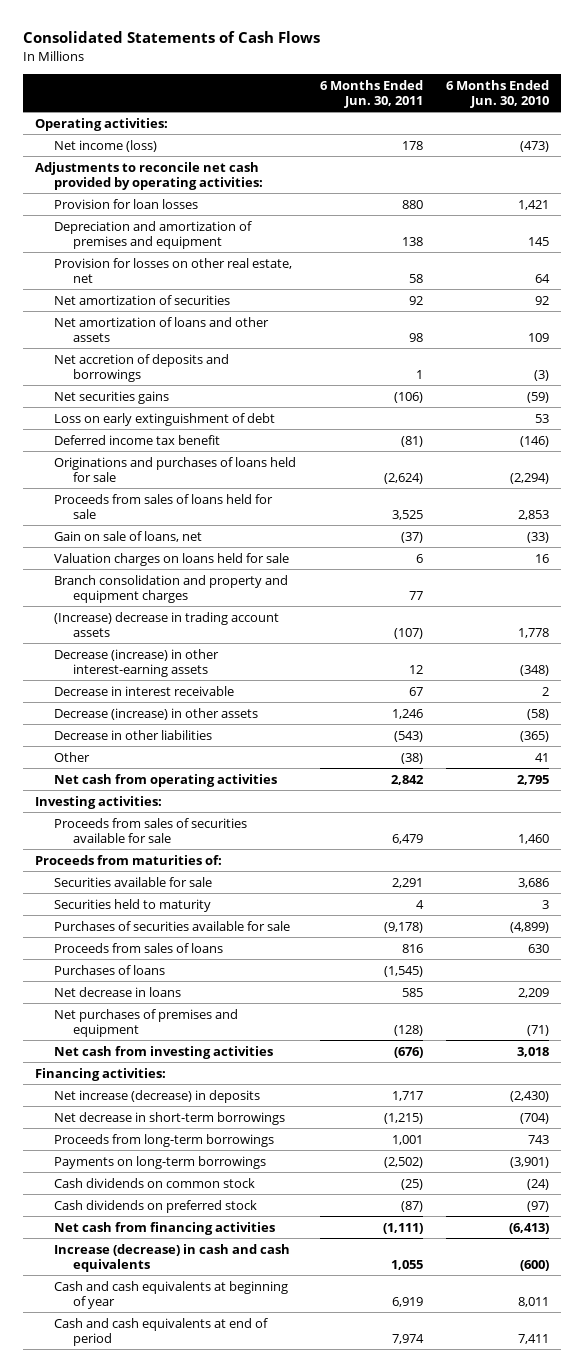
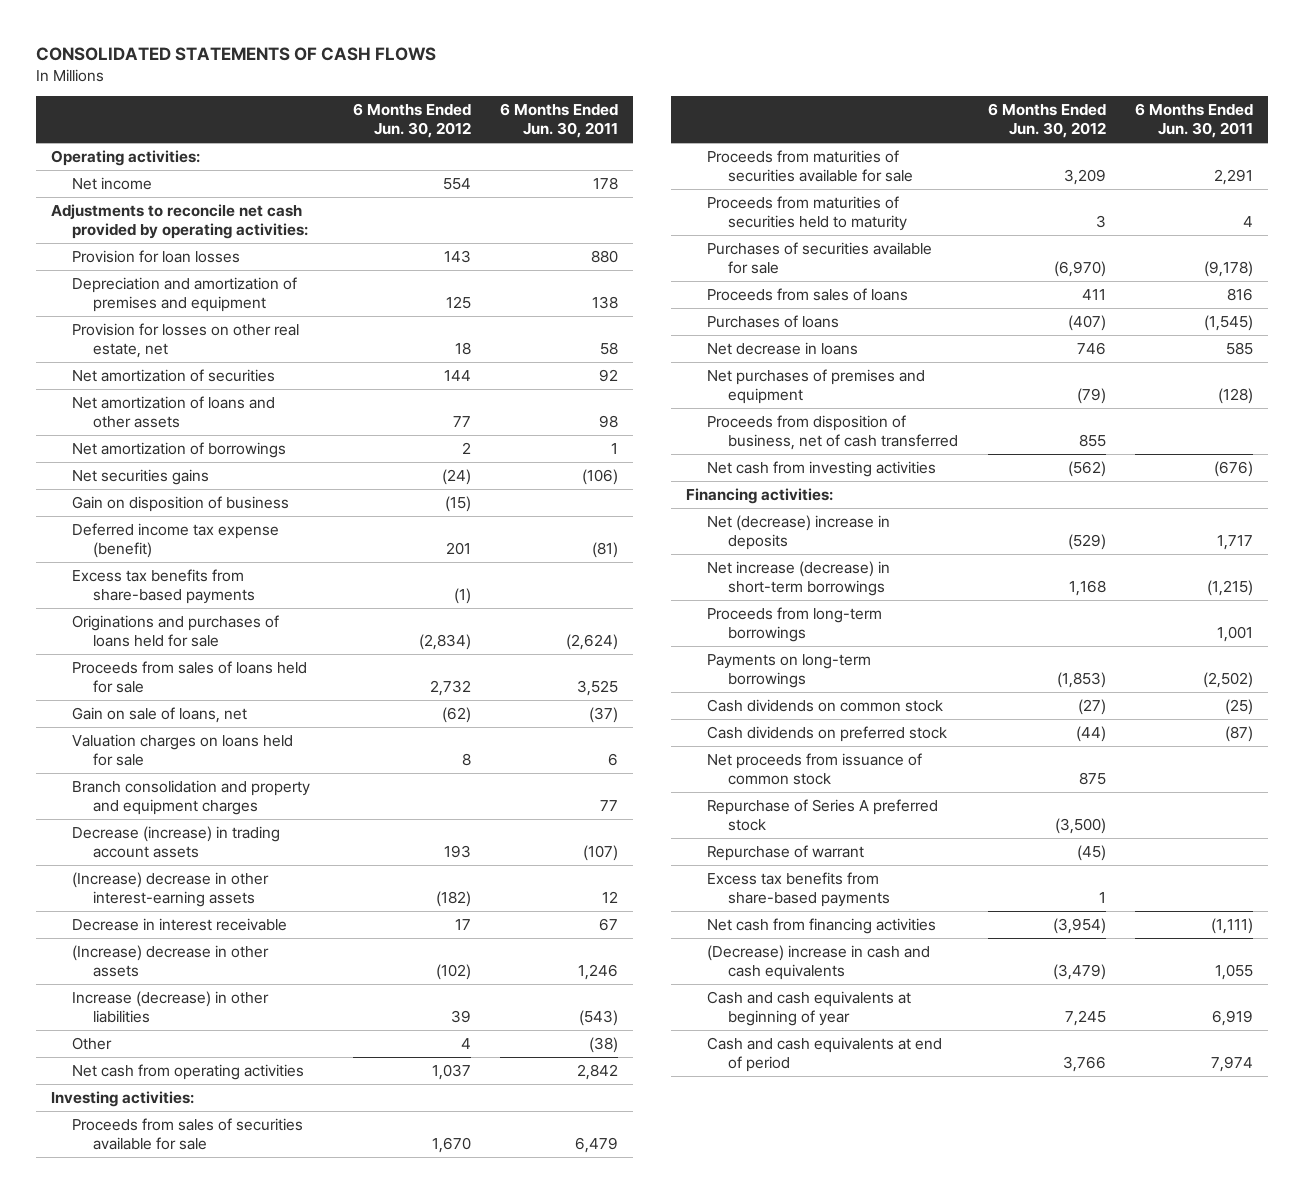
- Consolidated Statements of Cash Flows
+ CONSOLIDATED STATEMENTS OF CASH FLOWS
- | 6 Months Ended Jun. 30, 2011 | 6 Months Ended Jun. 30, 2010
+ | 6 Months Ended Jun. 30, 2012 | 6 Months Ended Jun. 30, 2011
- Net income (loss) | 178 | (473)
+ Net income | 554 | 178
- Net accretion of deposits and borrowings | 1 | (3)
+ Net amortization of borrowings | 2 | 1
- Loss on early extinguishment of debt | | 53
- Deferred income tax benefit | (81) | (146)
+ Gain on disposition of business | (15) |
+ Deferred income tax expense (benefit) | 201 | (81)
+ Excess tax benefits from share-based payments | (1) |
- (Increase) decrease in trading account assets | (107) | 1,778
- Decrease (increase) in other interest-earning assets | 12 | (348)
+ Decrease (increase) in trading account assets | 193 | (107)
+ (Increase) decrease in other interest-earning assets | (182) | 12
- Decrease (increase) in other assets | 1,246 | (58)
- Decrease in other liabilities | (543) | (365)
+ (Increase) decrease in other assets | (102) | 1,246
+ Increase (decrease) in other liabilities | 39 | (543)
- Proceeds from maturities of:
- Securities available for sale | 2,291 | 3,686
- Securities held to maturity | 4 | 3
+ Proceeds from maturities of securities available for sale | 3,209 | 2,291
+ Proceeds from maturities of securities held to maturity | 3 | 4
+ Proceeds from disposition of business, net of cash transferred | 855 |
- Net increase (decrease) in deposits | 1,717 | (2,430)
- Net decrease in short-term borrowings | (1,215) | (704)
+ Net (decrease) increase in deposits | (529) | 1,717
+ Net increase (decrease) in short-term borrowings | 1,168 | (1,215)
+ Net proceeds from issuance of common stock | 875 |
+ Repurchase of Series A preferred stock | (3,500) |
+ Repurchase of warrant | (45) |
+ Excess tax benefits from share-based payments | 1 |
- Increase (decrease) in cash and cash equivalents | 1,055 | (600)
+ (Decrease) increase in cash and cash equivalents | (3,479) | 1,055

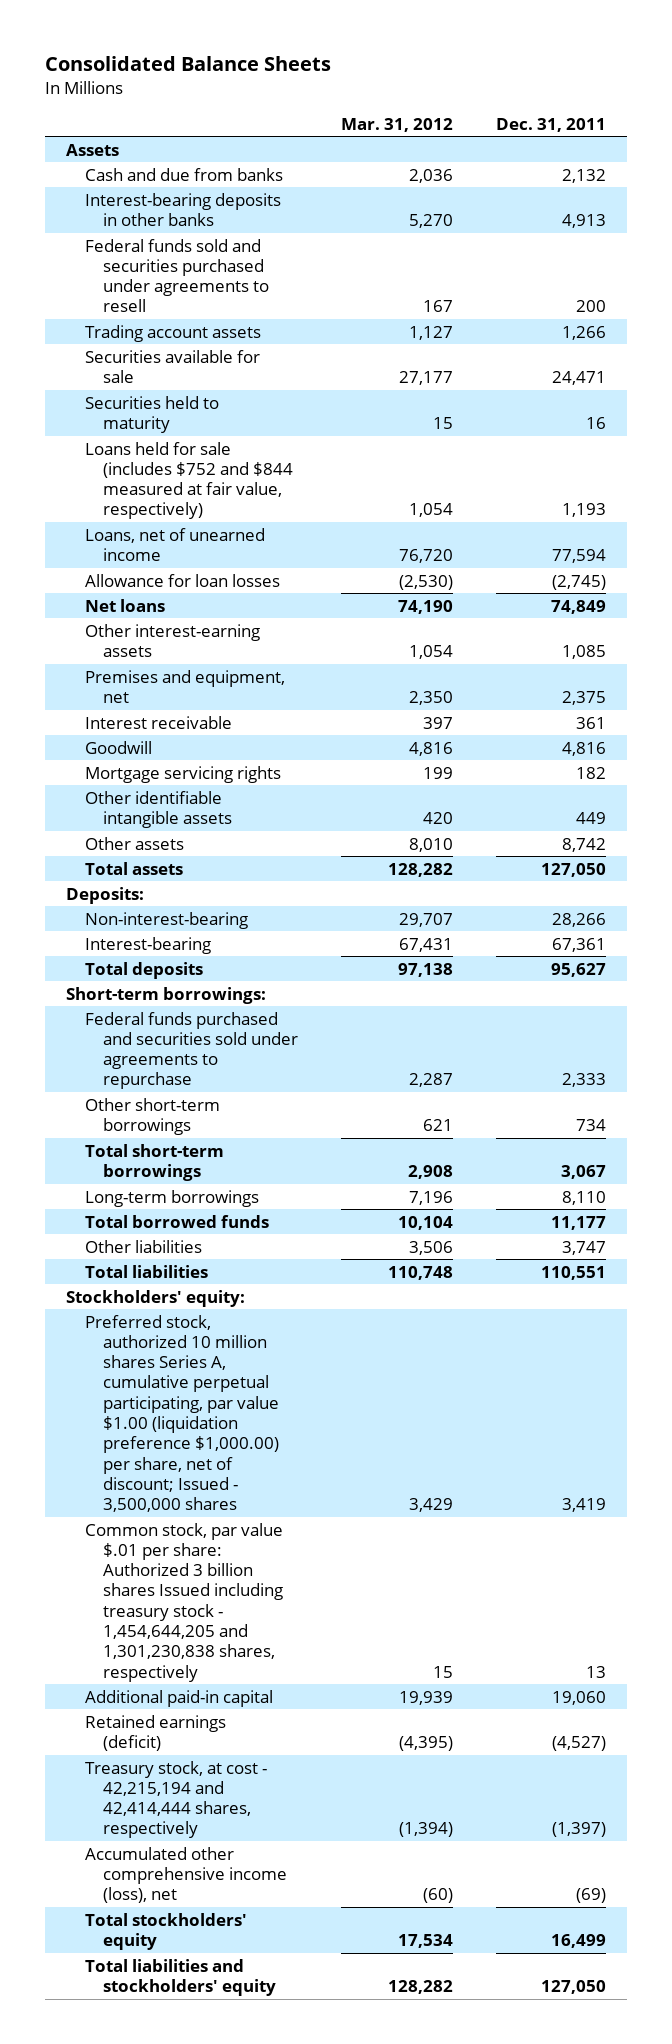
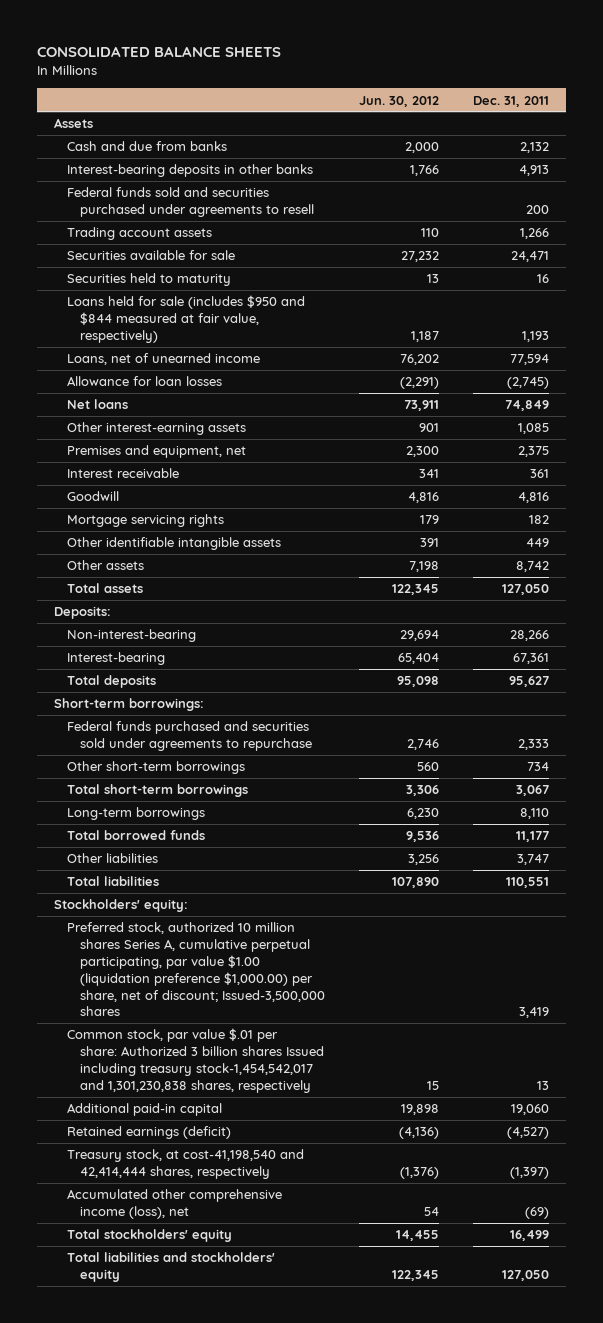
- Consolidated Balance Sheets
+ CONSOLIDATED BALANCE SHEETS
- | Mar. 31, 2012 | Dec. 31, 2011
+ | Jun. 30, 2012 | Dec. 31, 2011
- Loans held for sale (includes $752 and $844 measured at fair value, respectively) | 1,054 | 1,193
+ Loans held for sale (includes $950 and $844 measured at fair value, respectively) | 1,187 | 1,193
- Preferred stock, authorized 10 million shares Series A, cumulative perpetual participating, par value $1.00 (liquidation preference $1,000.00) per share, net of discount; Issued - 3,500,000 shares | 3,429 | 3,419
- Common stock, par value $.01 per share: Authorized 3 billion shares Issued including treasury stock - 1,454,644,205 and 1,301,230,838 shares, respectively | 15 | 13
+ Preferred stock, authorized 10 million shares Series A, cumulative perpetual participating, par value $1.00 (liquidation preference $1,000.00) per share, net of discount; Issued-3,500,000 shares | | 3,419
+ Common stock, par value $.01 per share: Authorized 3 billion shares Issued including treasury stock-1,454,542,017 and 1,301,230,838 shares, respectively | 15 | 13
- Treasury stock, at cost - 42,215,194 and 42,414,444 shares, respectively | (1,394) | (1,397)
+ Treasury stock, at cost-41,198,540 and 42,414,444 shares, respectively | (1,376) | (1,397)

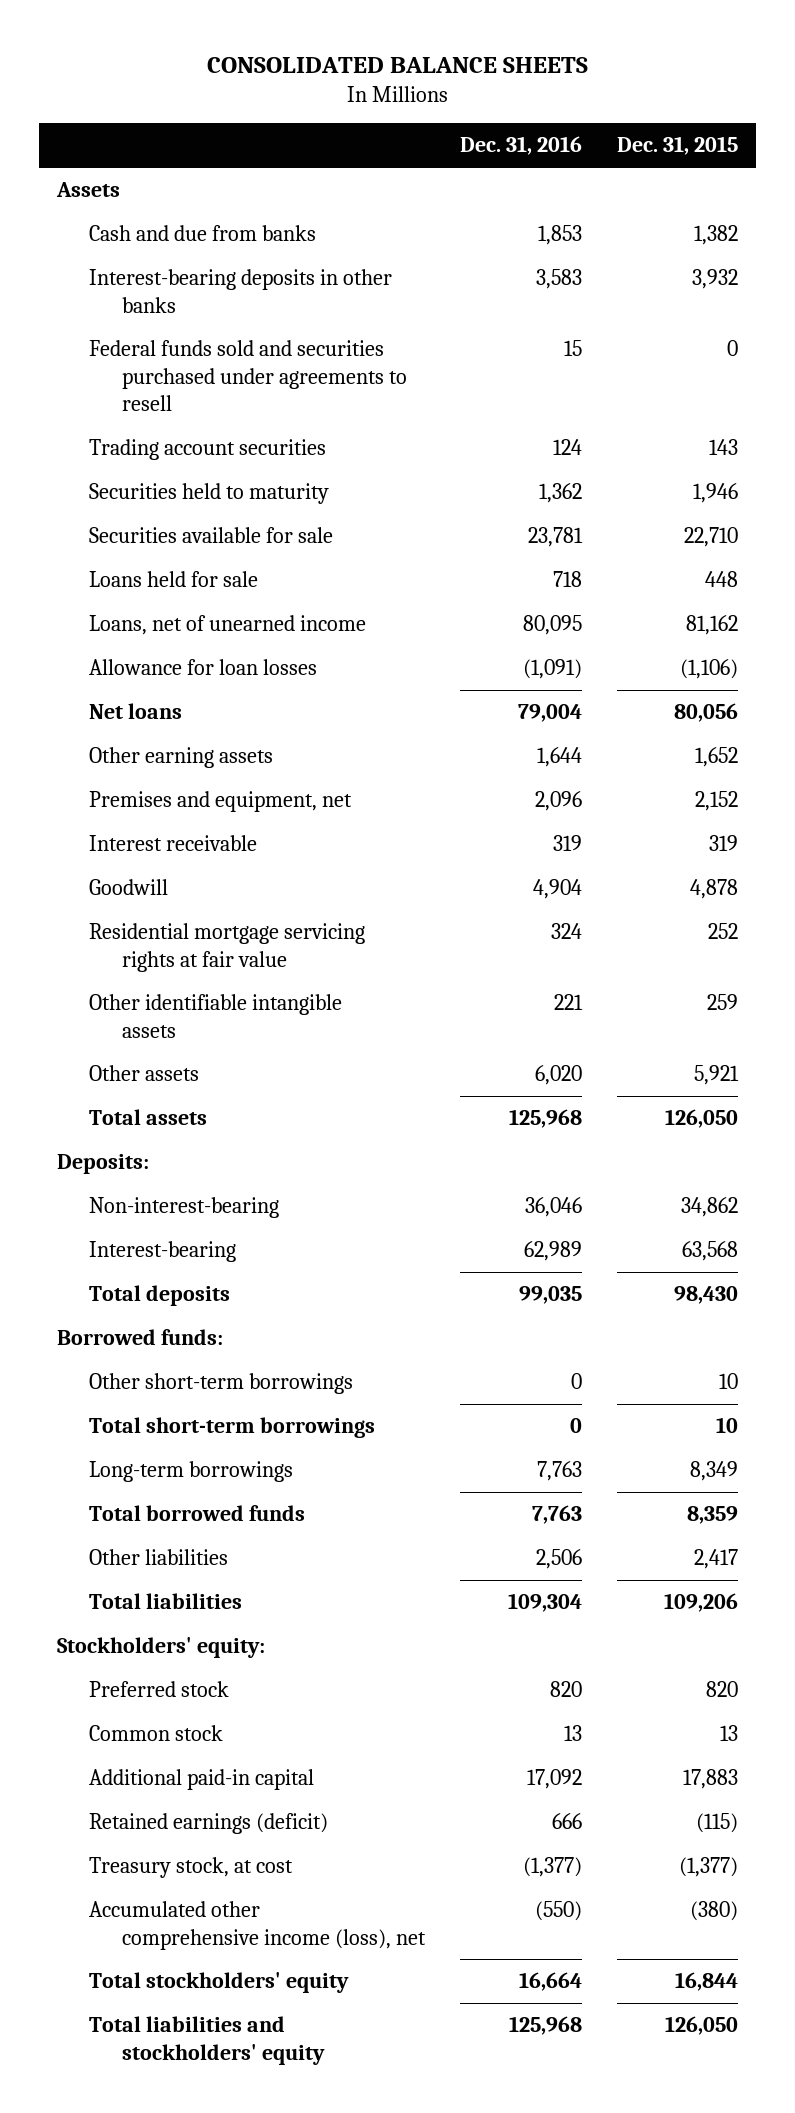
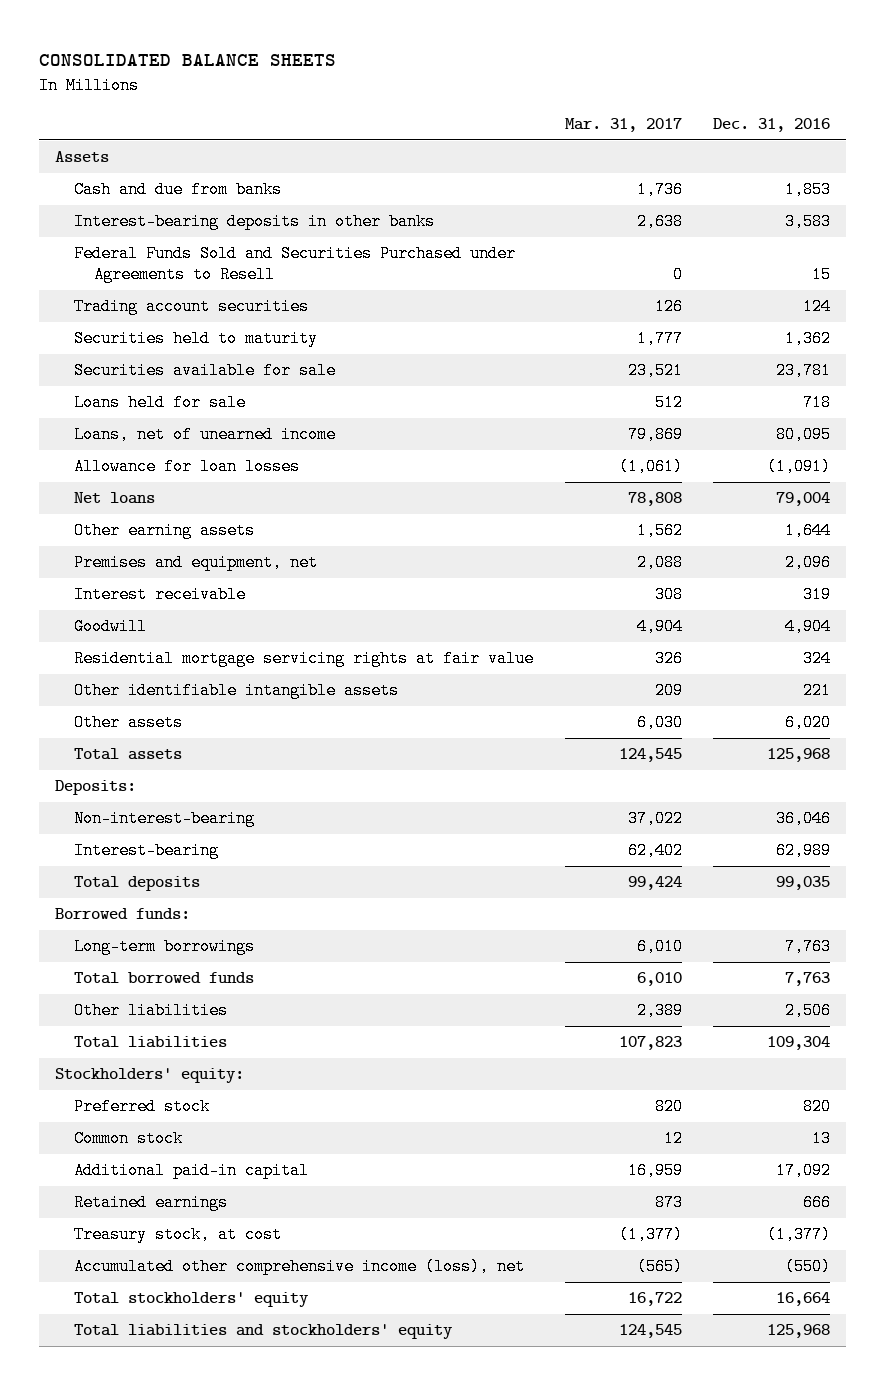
- | Dec. 31, 2016 | Dec. 31, 2015
+ | Mar. 31, 2017 | Dec. 31, 2016
- Federal funds sold and securities purchased under agreements to resell | 15 | 0
+ Federal Funds Sold and Securities Purchased under Agreements to Resell | 0 | 15
- Other short-term borrowings | 0 | 10
- Total short-term borrowings | 0 | 10
- Retained earnings (deficit) | 666 | (115)
+ Retained earnings | 873 | 666

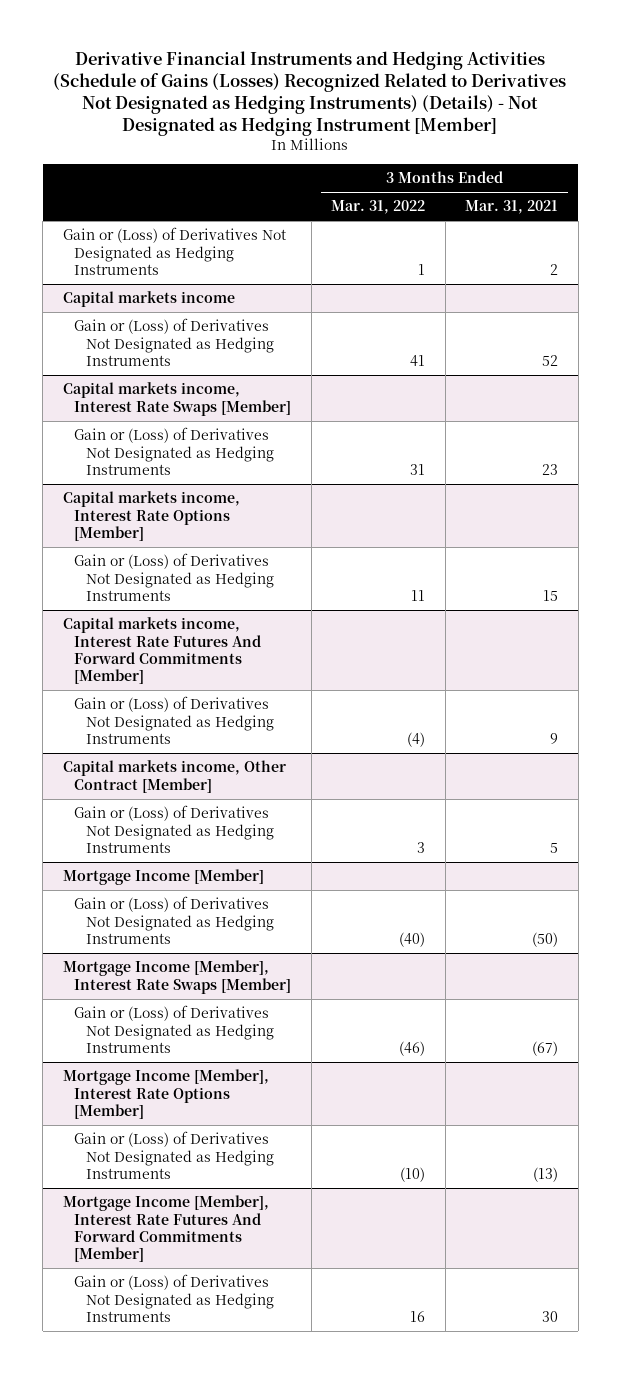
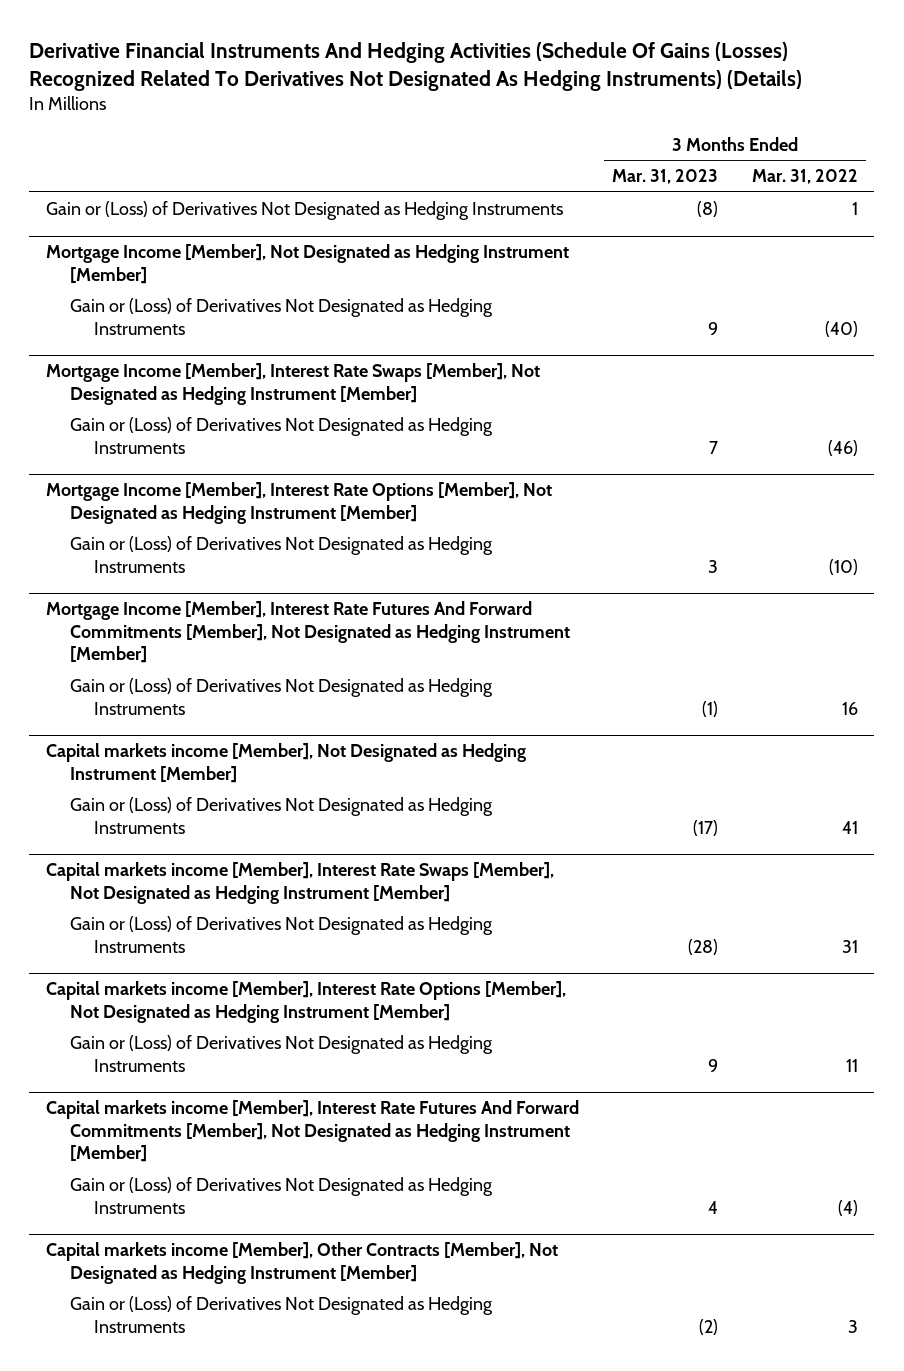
- Derivative Financial Instruments and Hedging Activities (Schedule of Gains (Losses) Recognized Related to Derivatives Not Designated as Hedging Instruments) (Details) - Not Designated as Hedging Instrument [Member]
+ Derivative Financial Instruments And Hedging Activities (Schedule Of Gains (Losses) Recognized Related To Derivatives Not Designated As Hedging Instruments) (Details)
- | 3 Months Ended Mar. 31, 2022 | 3 Months Ended Mar. 31, 2021
+ | 3 Months Ended Mar. 31, 2023 | 3 Months Ended Mar. 31, 2022
- Capital markets income
+ Mortgage Income [Member], Not Designated as Hedging Instrument [Member]
+ Gain or (Loss) of Derivatives Not Designated as Hedging Instruments | 9 | (40)
+ Mortgage Income [Member], Interest Rate Swaps [Member], Not Designated as Hedging Instrument [Member]
+ Gain or (Loss) of Derivatives Not Designated as Hedging Instruments | 7 | (46)
+ Mortgage Income [Member], Interest Rate Options [Member], Not Designated as Hedging Instrument [Member]
+ Gain or (Loss) of Derivatives Not Designated as Hedging Instruments | 3 | (10)
+ Mortgage Income [Member], Interest Rate Futures And Forward Commitments [Member], Not Designated as Hedging Instrument [Member]
+ Gain or (Loss) of Derivatives Not Designated as Hedging Instruments | (1) | 16
+ Capital markets income [Member], Not Designated as Hedging Instrument [Member]
- Capital markets income, Interest Rate Swaps [Member]
+ Capital markets income [Member], Interest Rate Swaps [Member], Not Designated as Hedging Instrument [Member]
- Capital markets income, Interest Rate Options [Member]
+ Capital markets income [Member], Interest Rate Options [Member], Not Designated as Hedging Instrument [Member]
- Capital markets income, Interest Rate Futures And Forward Commitments [Member]
+ Capital markets income [Member], Interest Rate Futures And Forward Commitments [Member], Not Designated as Hedging Instrument [Member]
- Capital markets income, Other Contract [Member]
+ Capital markets income [Member], Other Contracts [Member], Not Designated as Hedging Instrument [Member]
- Mortgage Income [Member]
- Gain or (Loss) of Derivatives Not Designated as Hedging Instruments | (40) | (50)
- Mortgage Income [Member], Interest Rate Swaps [Member]
- Gain or (Loss) of Derivatives Not Designated as Hedging Instruments | (46) | (67)
- Mortgage Income [Member], Interest Rate Options [Member]
- Gain or (Loss) of Derivatives Not Designated as Hedging Instruments | (10) | (13)
- Mortgage Income [Member], Interest Rate Futures And Forward Commitments [Member]
- Gain or (Loss) of Derivatives Not Designated as Hedging Instruments | 16 | 30

